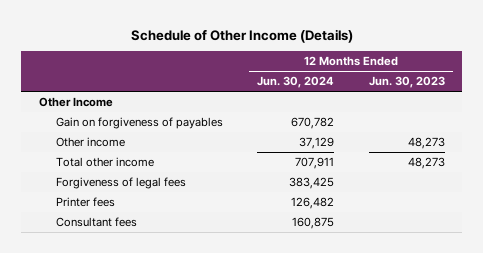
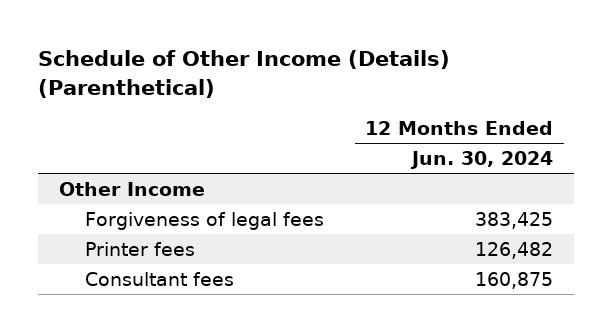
- Schedule of Other Income (Details)
+ Schedule of Other Income (Details) (Parenthetical)
- | 12 Months Ended Jun. 30, 2024 | 12 Months Ended Jun. 30, 2023
+ | 12 Months Ended Jun. 30, 2024
- Gain on forgiveness of payables | 670,782 |
- Other income | 37,129 | 48,273
- Total other income | 707,911 | 48,273

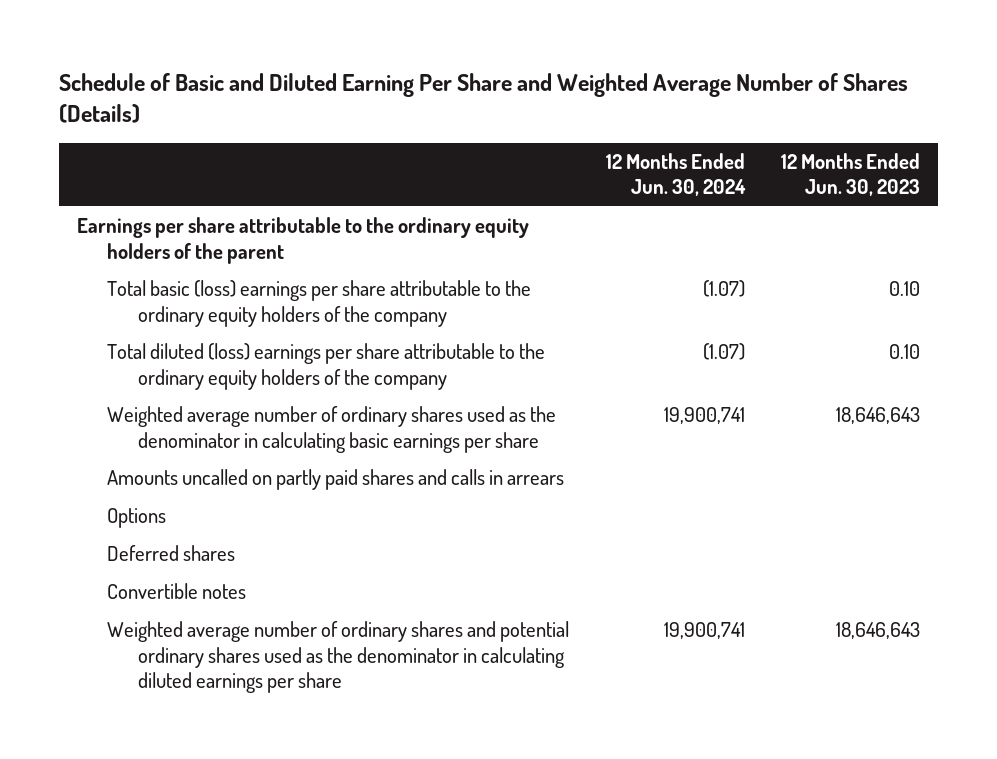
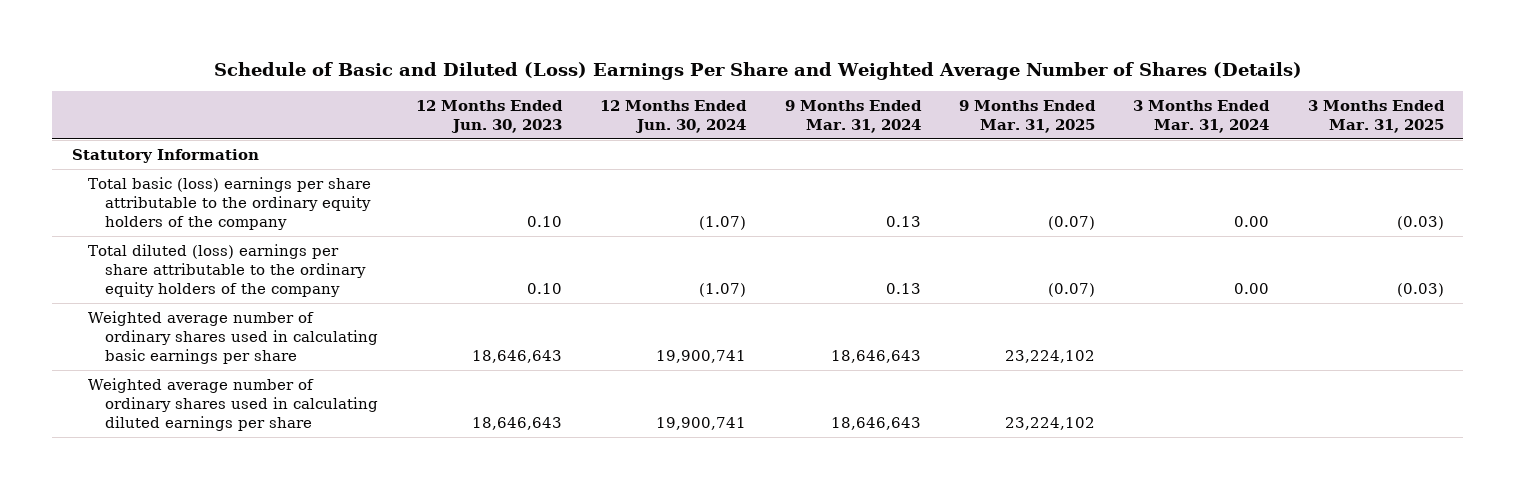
- Schedule of Basic and Diluted Earning Per Share and Weighted Average Number of Shares (Details)
+ Schedule of Basic and Diluted (Loss) Earnings Per Share and Weighted Average Number of Shares (Details)
- | 12 Months Ended Jun. 30, 2024 | 12 Months Ended Jun. 30, 2023
+ | 12 Months Ended Jun. 30, 2023 | 12 Months Ended Jun. 30, 2024 | 9 Months Ended Mar. 31, 2024 | 9 Months Ended Mar. 31, 2025 | 3 Months Ended Mar. 31, 2024 | 3 Months Ended Mar. 31, 2025
- Earnings per share attributable to the ordinary equity holders of the parent
+ Statutory Information
- Weighted average number of ordinary shares used as the denominator in calculating basic earnings per share | 19,900,741 | 18,646,643
- Amounts uncalled on partly paid shares and calls in arrears
- Options
- Deferred shares
- Convertible notes
- Weighted average number of ordinary shares and potential ordinary shares used as the denominator in calculating diluted earnings per share | 19,900,741 | 18,646,643
+ Weighted average number of ordinary shares used in calculating basic earnings per share | 18,646,643 | 19,900,741 | 18,646,643 | 23,224,102 | |
+ Weighted average number of ordinary shares used in calculating diluted earnings per share | 18,646,643 | 19,900,741 | 18,646,643 | 23,224,102 | |

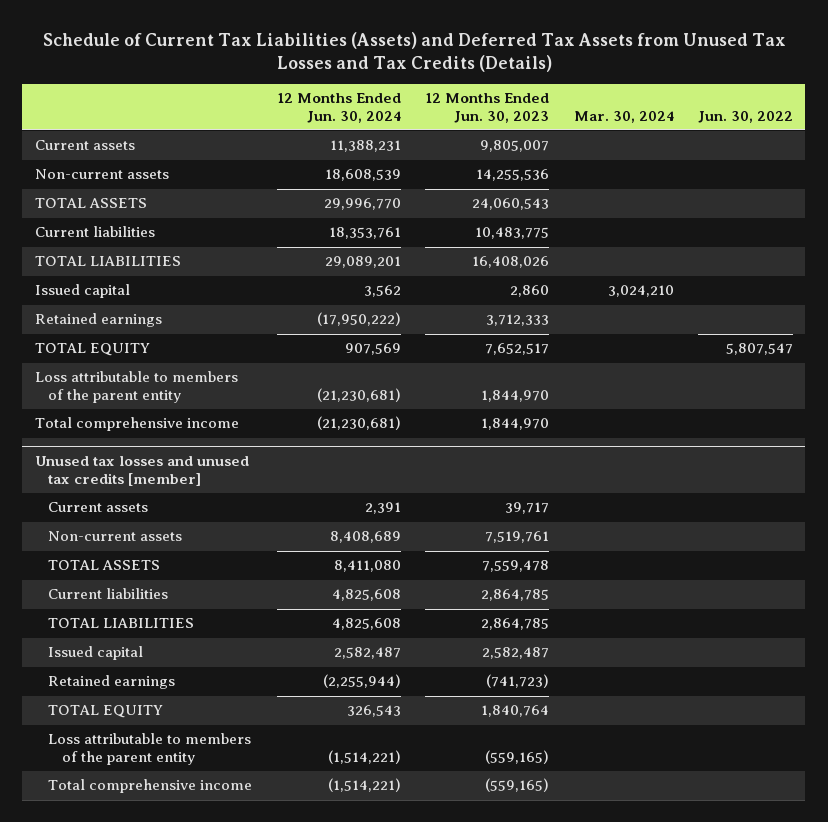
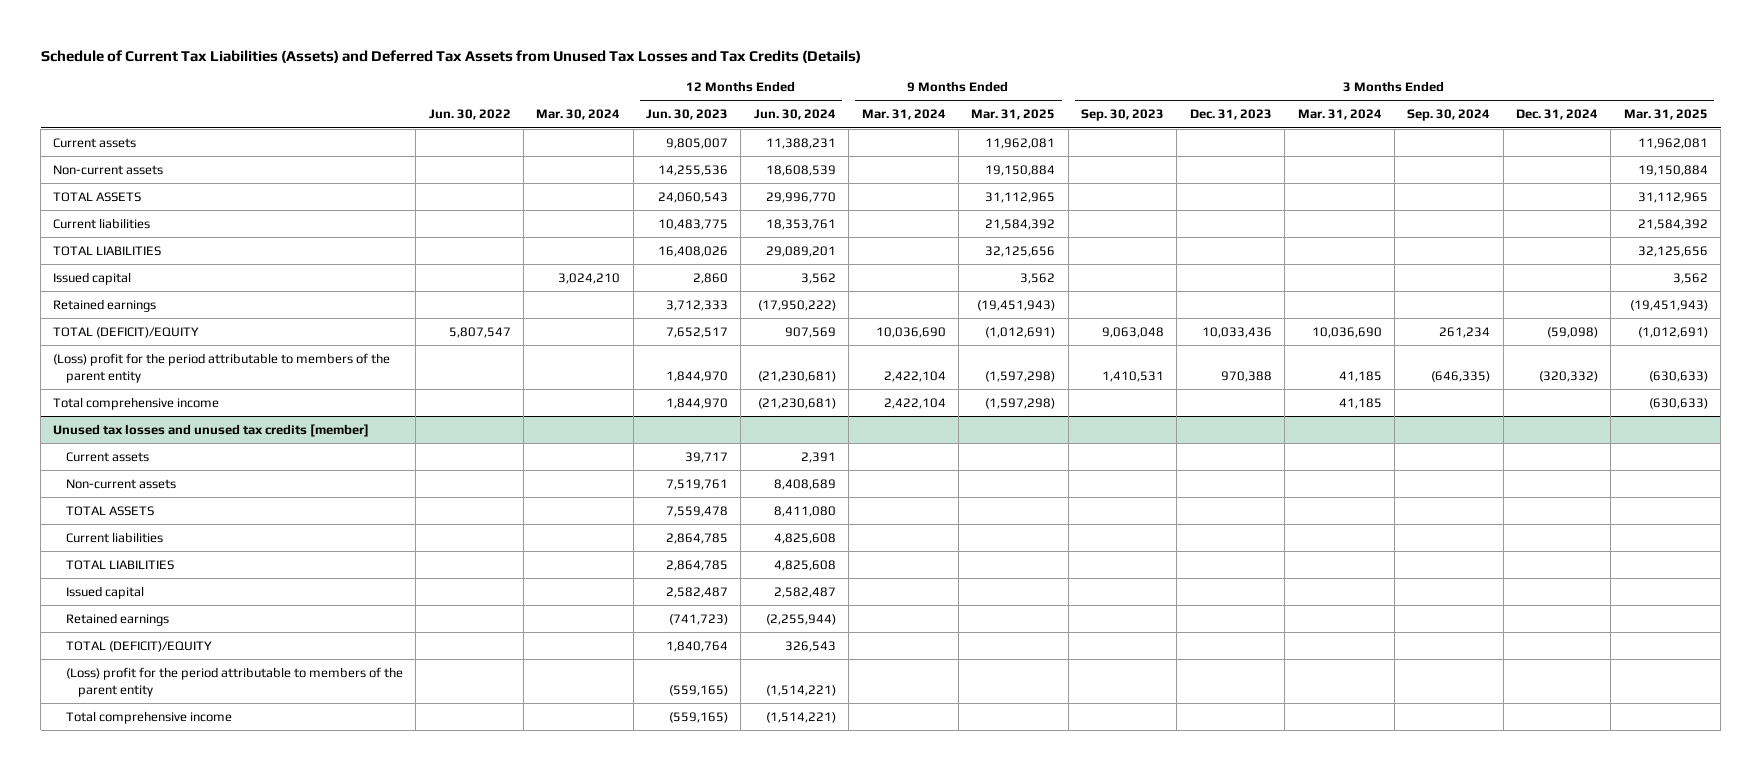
- | 12 Months Ended Jun. 30, 2024 | 12 Months Ended Jun. 30, 2023 | Mar. 30, 2024 | Jun. 30, 2022
+ | Jun. 30, 2022 | Mar. 30, 2024 | 12 Months Ended Jun. 30, 2023 | 12 Months Ended Jun. 30, 2024 | 9 Months Ended Mar. 31, 2024 | 9 Months Ended Mar. 31, 2025 | 3 Months Ended Sep. 30, 2023 | 3 Months Ended Dec. 31, 2023 | 3 Months Ended Mar. 31, 2024 | 3 Months Ended Sep. 30, 2024 | 3 Months Ended Dec. 31, 2024 | 3 Months Ended Mar. 31, 2025
- TOTAL EQUITY | 907,569 | 7,652,517 | | 5,807,547
- Loss attributable to members of the parent entity | (21,230,681) | 1,844,970 | |
+ TOTAL (DEFICIT)/EQUITY | 5,807,547 | | 7,652,517 | 907,569 | 10,036,690 | (1,012,691) | 9,063,048 | 10,033,436 | 10,036,690 | 261,234 | (59,098) | (1,012,691)
+ (Loss) profit for the period attributable to members of the parent entity | | | 1,844,970 | (21,230,681) | 2,422,104 | (1,597,298) | 1,410,531 | 970,388 | 41,185 | (646,335) | (320,332) | (630,633)
@ Unused tax losses and unused tax credits [member]
- TOTAL EQUITY | 326,543 | 1,840,764 | |
- Loss attributable to members of the parent entity | (1,514,221) | (559,165) | |
+ TOTAL (DEFICIT)/EQUITY | | | 1,840,764 | 326,543 | | | | | | | |
+ (Loss) profit for the period attributable to members of the parent entity | | | (559,165) | (1,514,221) | | | | | | | |

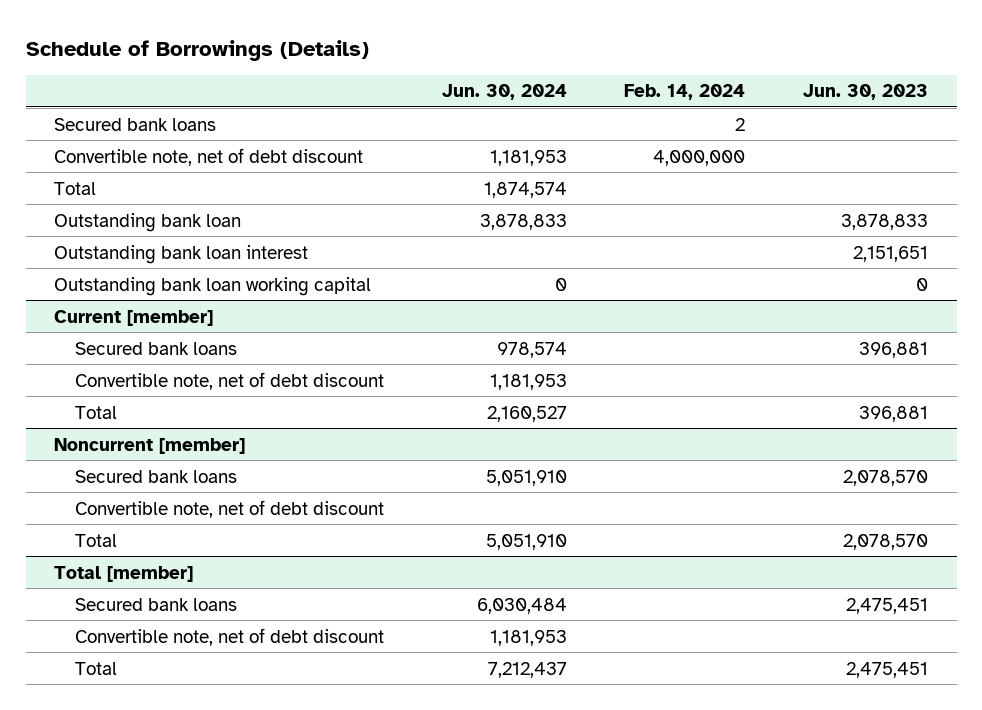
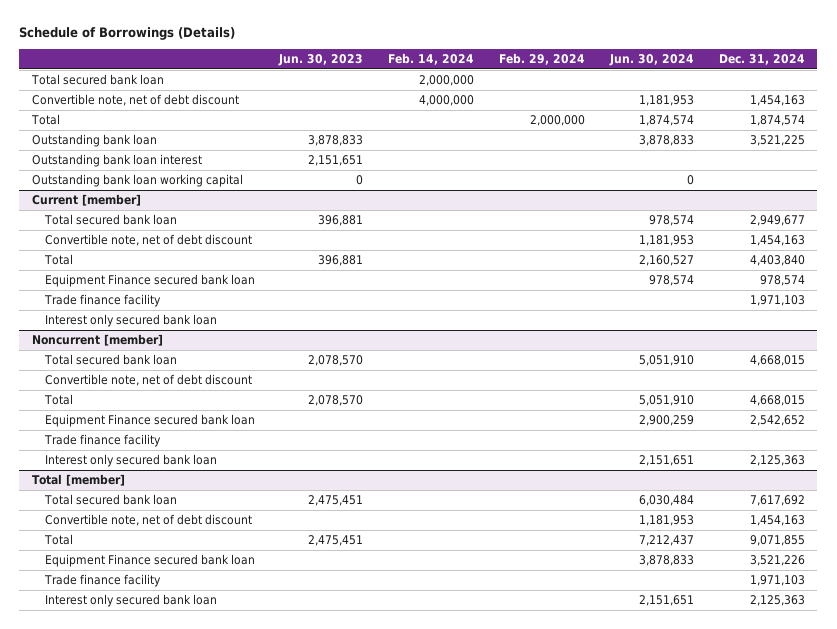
- | Jun. 30, 2024 | Feb. 14, 2024 | Jun. 30, 2023
+ | Jun. 30, 2023 | Feb. 14, 2024 | Feb. 29, 2024 | Jun. 30, 2024 | Dec. 31, 2024
- Secured bank loans | | 2 |
+ Total secured bank loan | | 2,000,000 | | |
@ Current [member]
- Secured bank loans | 978,574 | | 396,881
+ Total secured bank loan | 396,881 | | | 978,574 | 2,949,677
+ Equipment Finance secured bank loan | | | | 978,574 | 978,574
+ Trade finance facility | | | | | 1,971,103
+ Interest only secured bank loan
@ Noncurrent [member]
- Secured bank loans | 5,051,910 | | 2,078,570
+ Total secured bank loan | 2,078,570 | | | 5,051,910 | 4,668,015
+ Equipment Finance secured bank loan | | | | 2,900,259 | 2,542,652
+ Trade finance facility
+ Interest only secured bank loan | | | | 2,151,651 | 2,125,363
@ Total [member]
- Secured bank loans | 6,030,484 | | 2,475,451
+ Total secured bank loan | 2,475,451 | | | 6,030,484 | 7,617,692
+ Equipment Finance secured bank loan | | | | 3,878,833 | 3,521,226
+ Trade finance facility | | | | | 1,971,103
+ Interest only secured bank loan | | | | 2,151,651 | 2,125,363

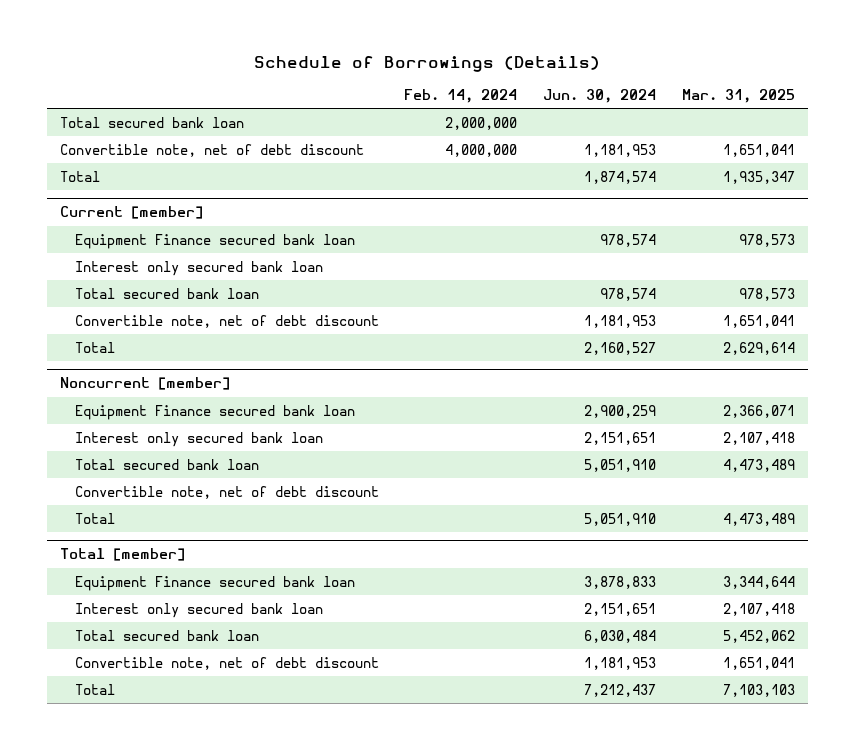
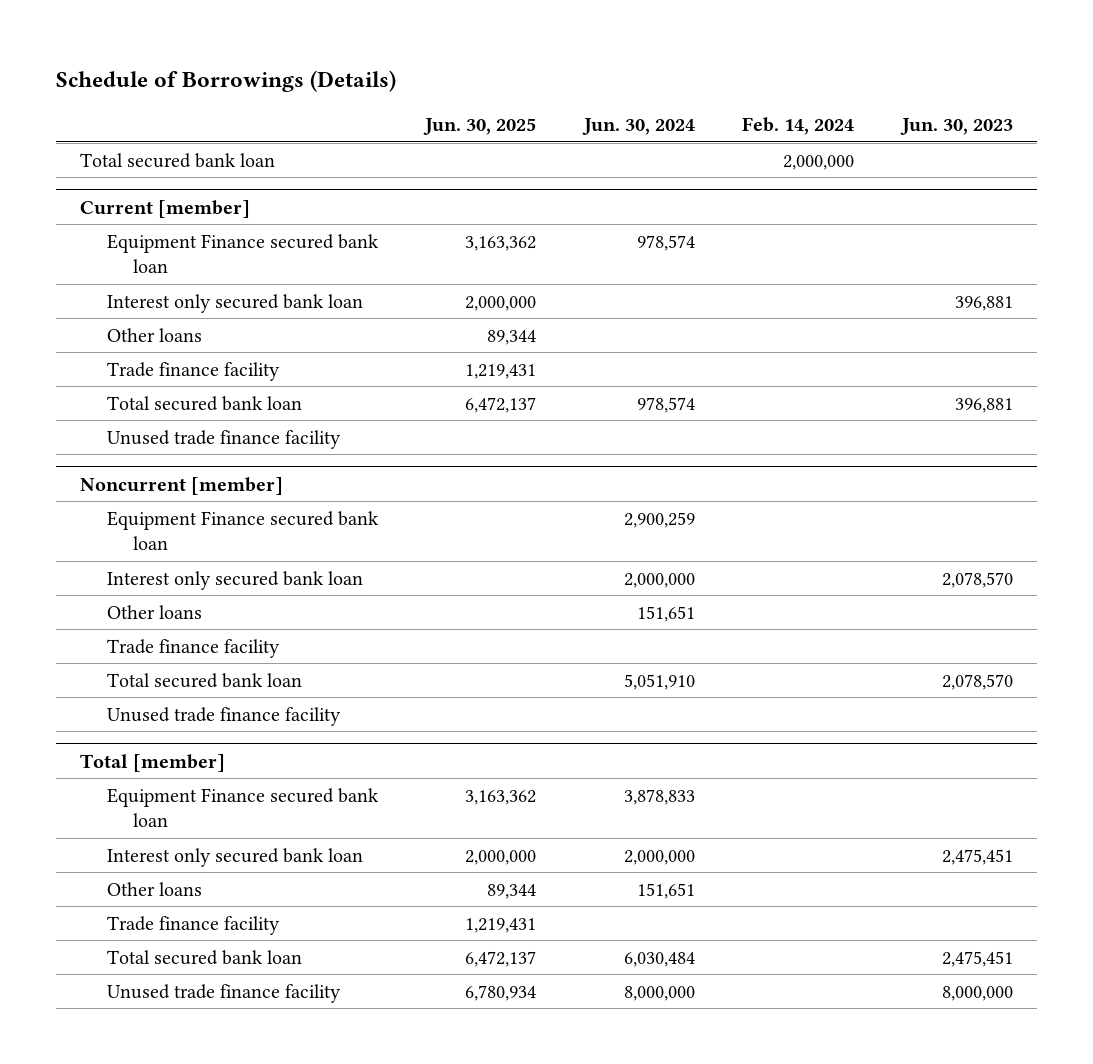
- | Feb. 14, 2024 | Jun. 30, 2024 | Mar. 31, 2025
+ | Jun. 30, 2025 | Jun. 30, 2024 | Feb. 14, 2024 | Jun. 30, 2023
- Convertible note, net of debt discount | 4,000,000 | 1,181,953 | 1,651,041
- Total | | 1,874,574 | 1,935,347
@ Current [member]
+ Other loans | 89,344 | | |
+ Trade finance facility | 1,219,431 | | |
- Convertible note, net of debt discount | | 1,181,953 | 1,651,041
- Total | | 2,160,527 | 2,629,614
+ Unused trade finance facility
@ Noncurrent [member]
- Interest only secured bank loan | | 2,151,651 | 2,107,418
+ Interest only secured bank loan | | 2,000,000 | | 2,078,570
+ Other loans | | 151,651 | |
+ Trade finance facility
- Convertible note, net of debt discount
- Total | | 5,051,910 | 4,473,489
+ Unused trade finance facility
@ Total [member]
- Interest only secured bank loan | | 2,151,651 | 2,107,418
+ Interest only secured bank loan | 2,000,000 | 2,000,000 | | 2,475,451
+ Other loans | 89,344 | 151,651 | |
+ Trade finance facility | 1,219,431 | | |
- Convertible note, net of debt discount | | 1,181,953 | 1,651,041
- Total | | 7,212,437 | 7,103,103
+ Unused trade finance facility | 6,780,934 | 8,000,000 | | 8,000,000

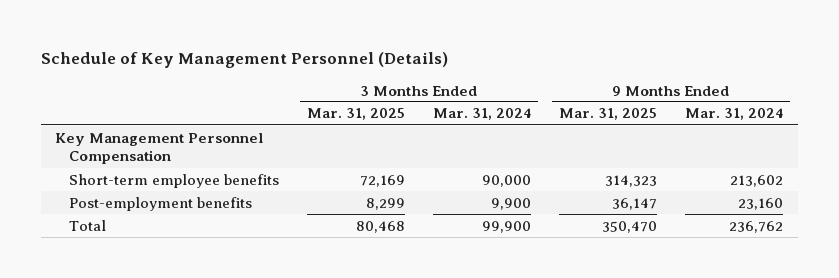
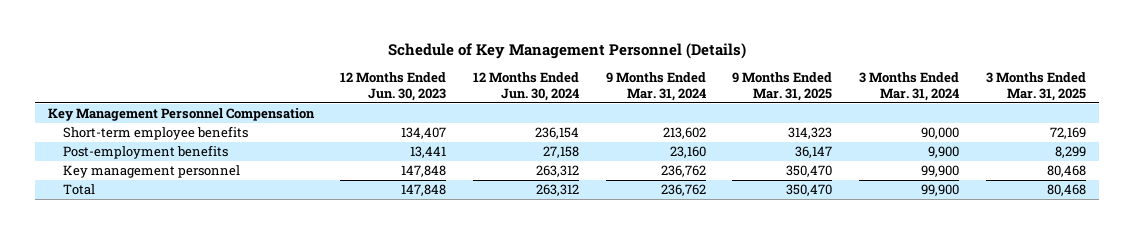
- | 3 Months Ended Mar. 31, 2025 | 3 Months Ended Mar. 31, 2024 | 9 Months Ended Mar. 31, 2025 | 9 Months Ended Mar. 31, 2024
+ | 12 Months Ended Jun. 30, 2023 | 12 Months Ended Jun. 30, 2024 | 9 Months Ended Mar. 31, 2024 | 9 Months Ended Mar. 31, 2025 | 3 Months Ended Mar. 31, 2024 | 3 Months Ended Mar. 31, 2025
+ Key management personnel | 147,848 | 263,312 | 236,762 | 350,470 | 99,900 | 80,468

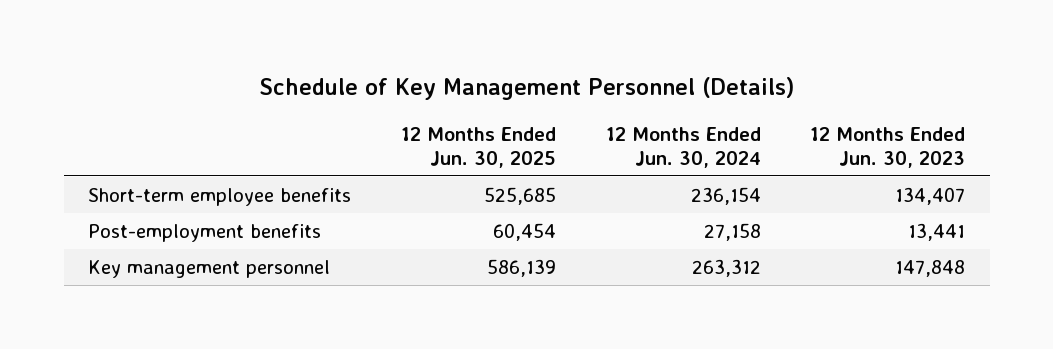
- | 12 Months Ended Jun. 30, 2023 | 12 Months Ended Jun. 30, 2024 | 9 Months Ended Mar. 31, 2024 | 9 Months Ended Mar. 31, 2025 | 3 Months Ended Mar. 31, 2024 | 3 Months Ended Mar. 31, 2025
+ | 12 Months Ended Jun. 30, 2025 | 12 Months Ended Jun. 30, 2024 | 12 Months Ended Jun. 30, 2023
- Key Management Personnel Compensation
- Total | 147,848 | 263,312 | 236,762 | 350,470 | 99,900 | 80,468

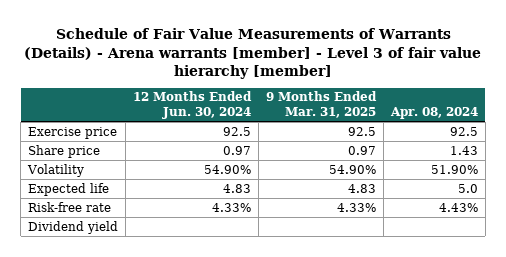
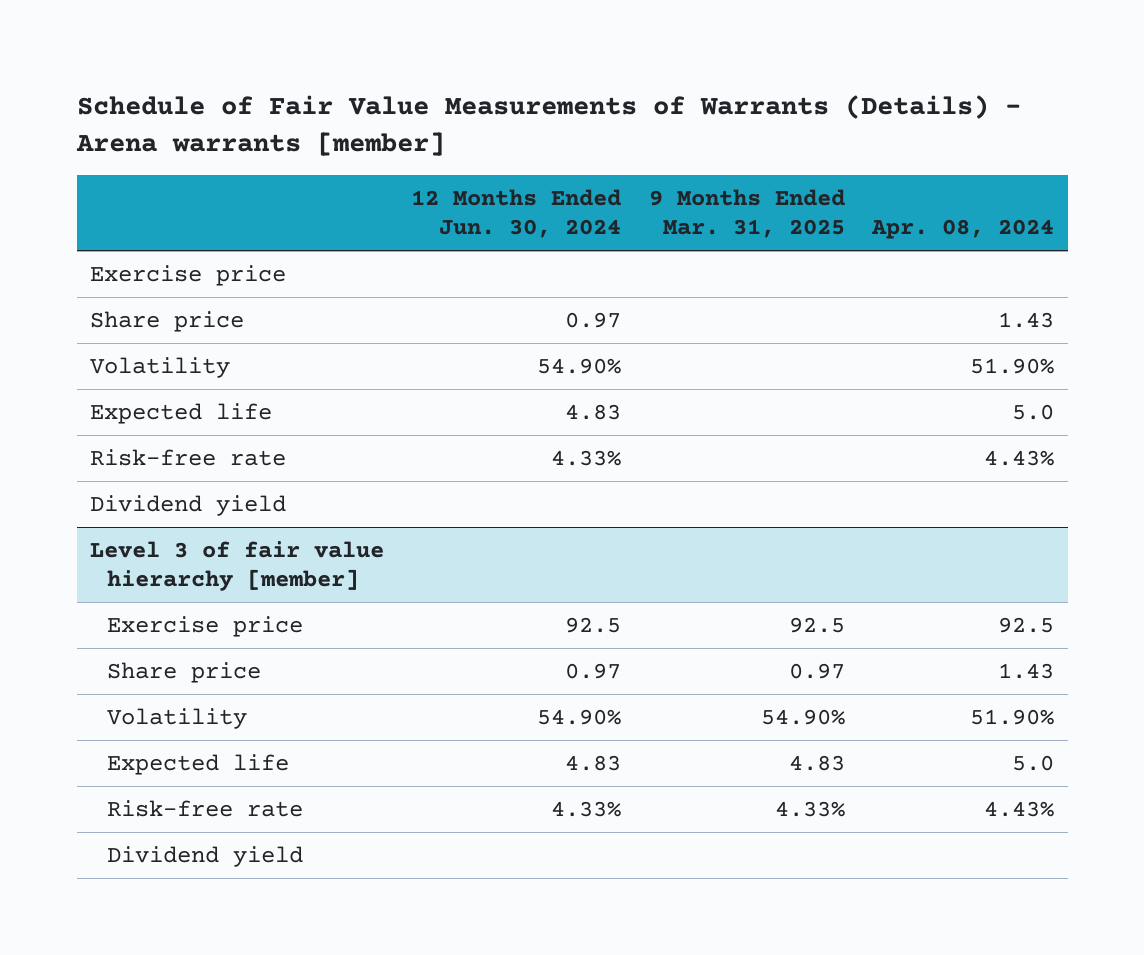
- Schedule of Fair Value Measurements of Warrants (Details) - Arena warrants [member] - Level 3 of fair value hierarchy [member]
+ Schedule of Fair Value Measurements of Warrants (Details) - Arena warrants [member]
+ Exercise price
+ Share price | 0.97 | | 1.43
+ Volatility | 54.90% | | 51.90%
+ Expected life | 4.83 | | 5.0
+ Risk-free rate | 4.33% | | 4.43%
+ Dividend yield
+ Level 3 of fair value hierarchy [member]

